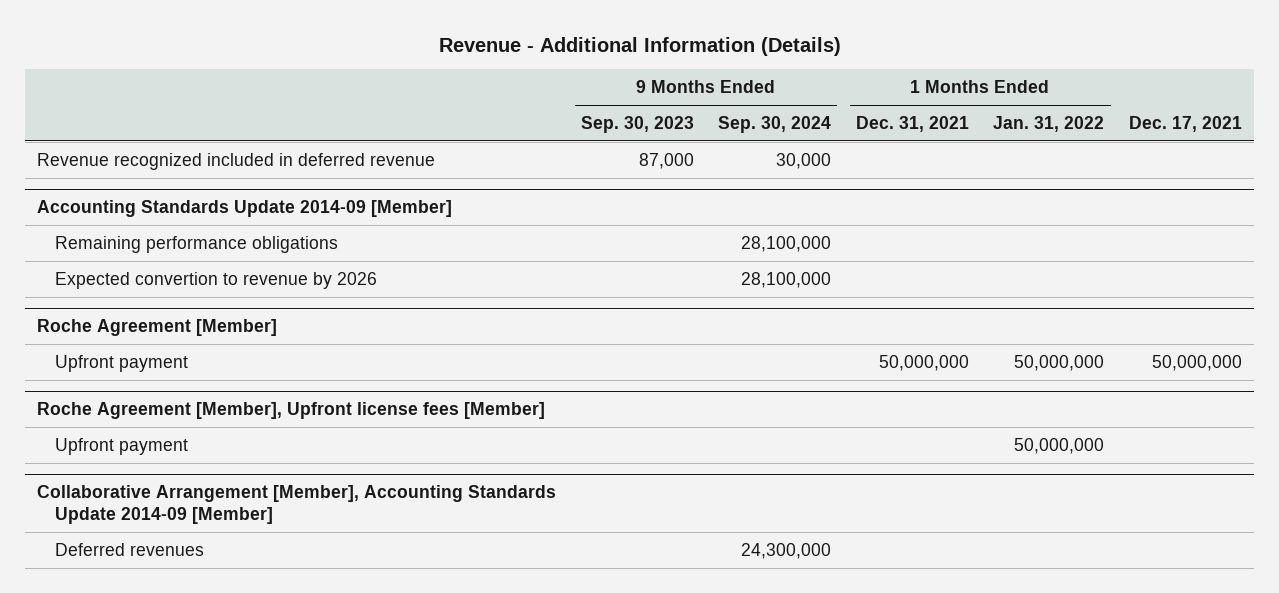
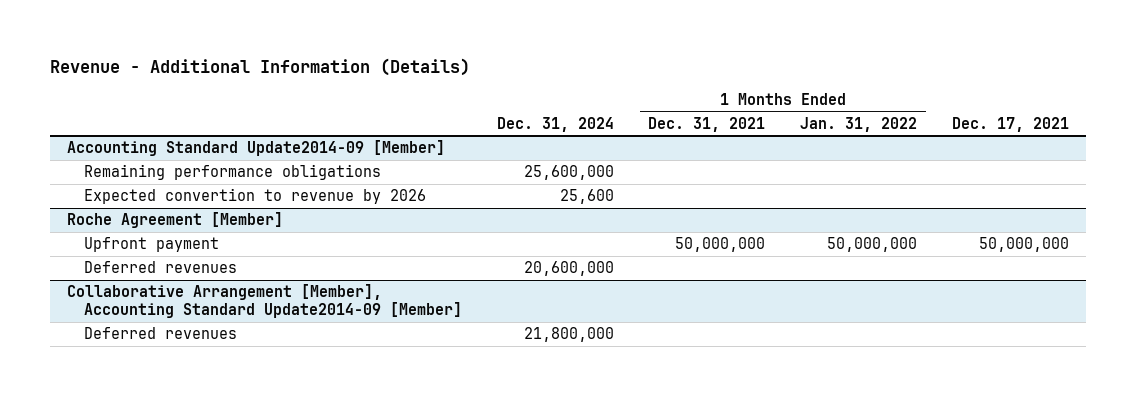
- | 9 Months Ended Sep. 30, 2023 | 9 Months Ended Sep. 30, 2024 | 1 Months Ended Dec. 31, 2021 | 1 Months Ended Jan. 31, 2022 | Dec. 17, 2021
+ | Dec. 31, 2024 | 1 Months Ended Dec. 31, 2021 | 1 Months Ended Jan. 31, 2022 | Dec. 17, 2021
- Revenue recognized included in deferred revenue | 87,000 | 30,000 | | |
- Accounting Standards Update 2014-09 [Member]
- Remaining performance obligations | | 28,100,000 | | |
- Expected convertion to revenue by 2026 | | 28,100,000 | | |
+ Accounting Standard Update2014-09 [Member]
+ Remaining performance obligations | 25,600,000 | | |
+ Expected convertion to revenue by 2026 | 25,600 | | |
- Roche Agreement [Member], Upfront license fees [Member]
- Upfront payment | | | | 50,000,000 |
- Collaborative Arrangement [Member], Accounting Standards Update 2014-09 [Member]
@ Roche Agreement [Member]
+ Deferred revenues | 20,600,000 | | |
+ Collaborative Arrangement [Member], Accounting Standard Update2014-09 [Member]

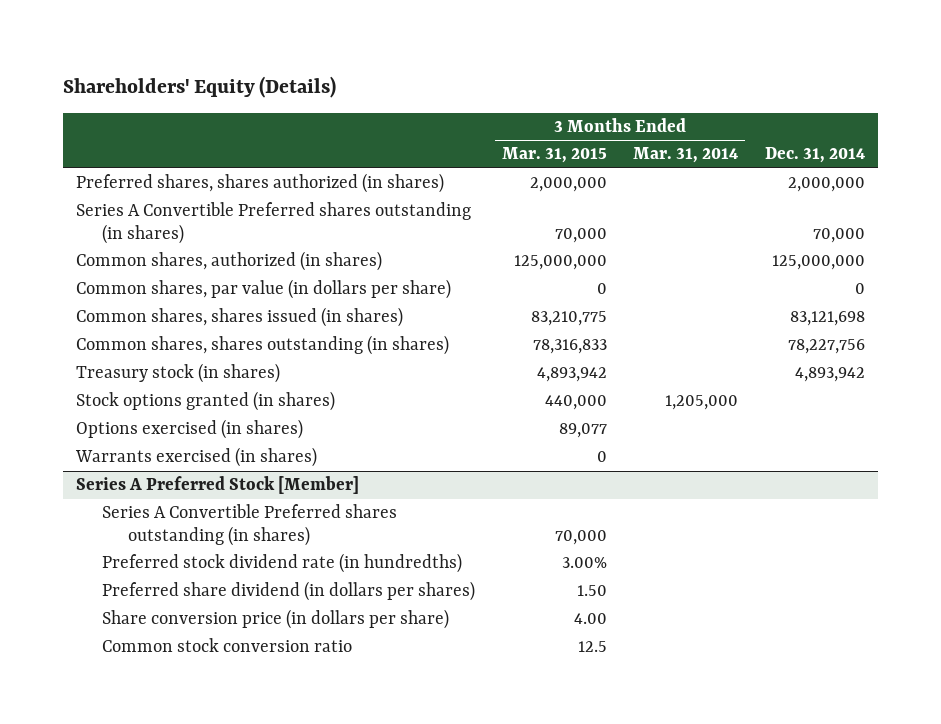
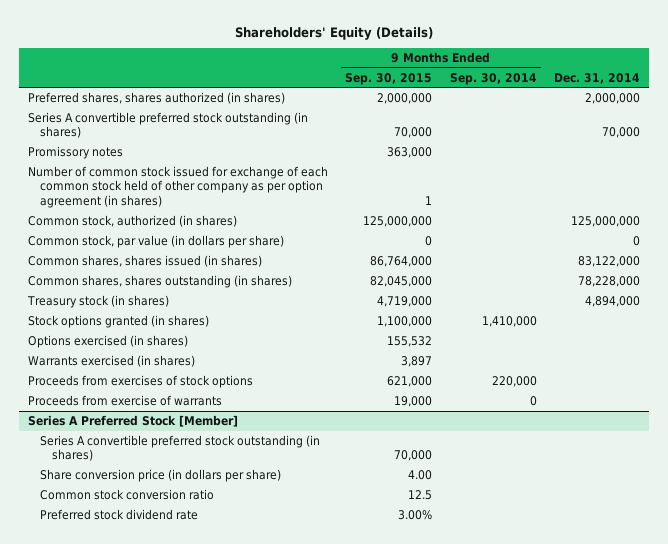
- | 3 Months Ended Mar. 31, 2015 | 3 Months Ended Mar. 31, 2014 | Dec. 31, 2014
+ | 9 Months Ended Sep. 30, 2015 | 9 Months Ended Sep. 30, 2014 | Dec. 31, 2014
- Series A Convertible Preferred shares outstanding (in shares) | 70,000 | | 70,000
- Common shares, authorized (in shares) | 125,000,000 | | 125,000,000
- Common shares, par value (in dollars per share) | 0 | | 0
- Common shares, shares issued (in shares) | 83,210,775 | | 83,121,698
- Common shares, shares outstanding (in shares) | 78,316,833 | | 78,227,756
- Treasury stock (in shares) | 4,893,942 | | 4,893,942
+ Series A convertible preferred stock outstanding (in shares) | 70,000 | | 70,000
+ Promissory notes | 363,000 | |
+ Number of common stock issued for exchange of each common stock held of other company as per option agreement (in shares) | 1 | |
+ Common stock, authorized (in shares) | 125,000,000 | | 125,000,000
+ Common stock, par value (in dollars per share) | 0 | | 0
+ Common shares, shares issued (in shares) | 86,764,000 | | 83,122,000
+ Common shares, shares outstanding (in shares) | 82,045,000 | | 78,228,000
+ Treasury stock (in shares) | 4,719,000 | | 4,894,000
+ Proceeds from exercises of stock options | 621,000 | 220,000 |
+ Proceeds from exercise of warrants | 19,000 | 0 |
@ Series A Preferred Stock [Member]
- Series A Convertible Preferred shares outstanding (in shares) | 70,000 | |
- Preferred stock dividend rate (in hundredths) | 3.00% | |
- Preferred share dividend (in dollars per shares) | 1.50 | |
+ Series A convertible preferred stock outstanding (in shares) | 70,000 | |
+ Preferred stock dividend rate | 3.00% | |

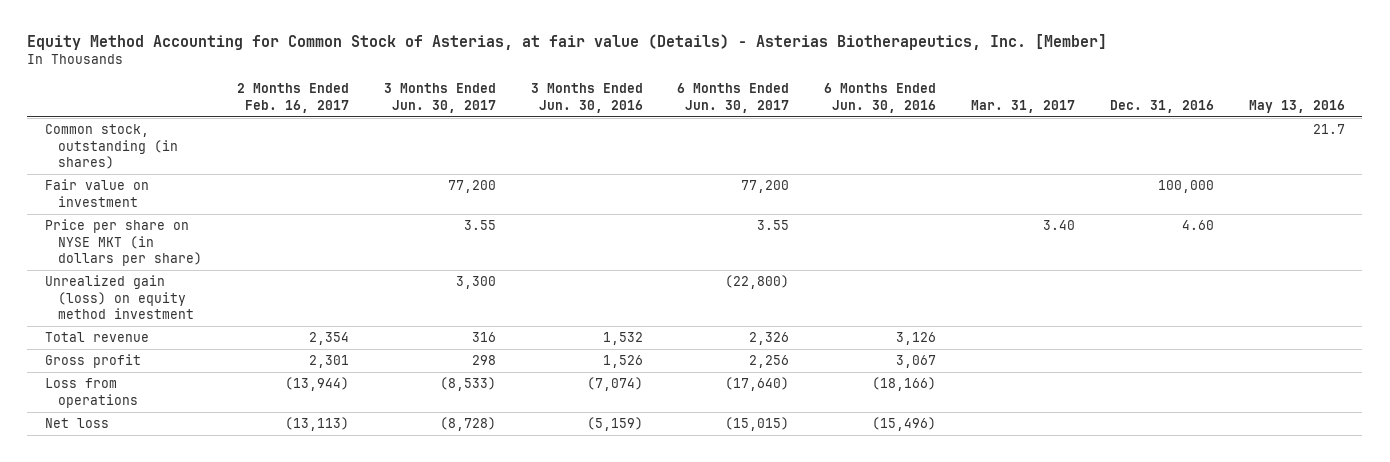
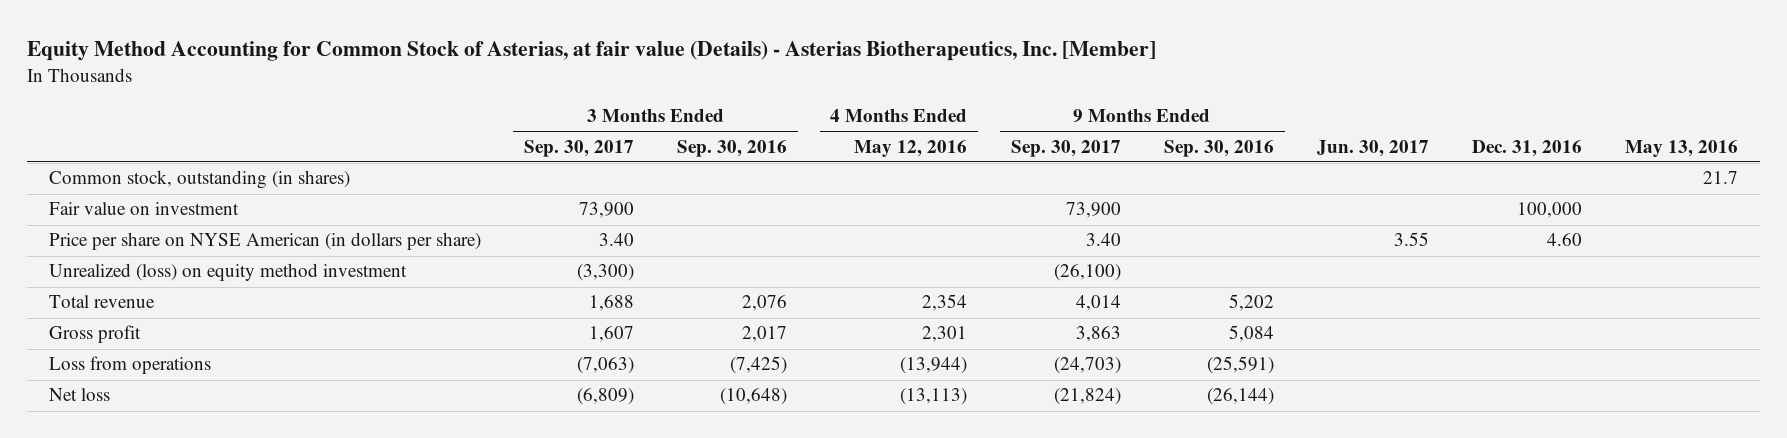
- | 2 Months Ended Feb. 16, 2017 | 3 Months Ended Jun. 30, 2017 | 3 Months Ended Jun. 30, 2016 | 6 Months Ended Jun. 30, 2017 | 6 Months Ended Jun. 30, 2016 | Mar. 31, 2017 | Dec. 31, 2016 | May 13, 2016
+ | 3 Months Ended Sep. 30, 2017 | 3 Months Ended Sep. 30, 2016 | 4 Months Ended May 12, 2016 | 9 Months Ended Sep. 30, 2017 | 9 Months Ended Sep. 30, 2016 | Jun. 30, 2017 | Dec. 31, 2016 | May 13, 2016
- Price per share on NYSE MKT (in dollars per share) | | 3.55 | | 3.55 | | 3.40 | 4.60 |
- Unrealized gain (loss) on equity method investment | | 3,300 | | (22,800) | | | |
+ Price per share on NYSE American (in dollars per share) | 3.40 | | | 3.40 | | 3.55 | 4.60 |
+ Unrealized (loss) on equity method investment | (3,300) | | | (26,100) | | | |

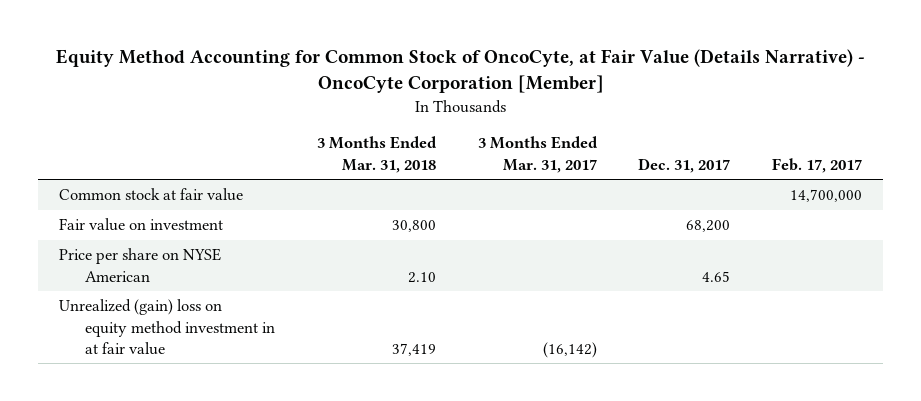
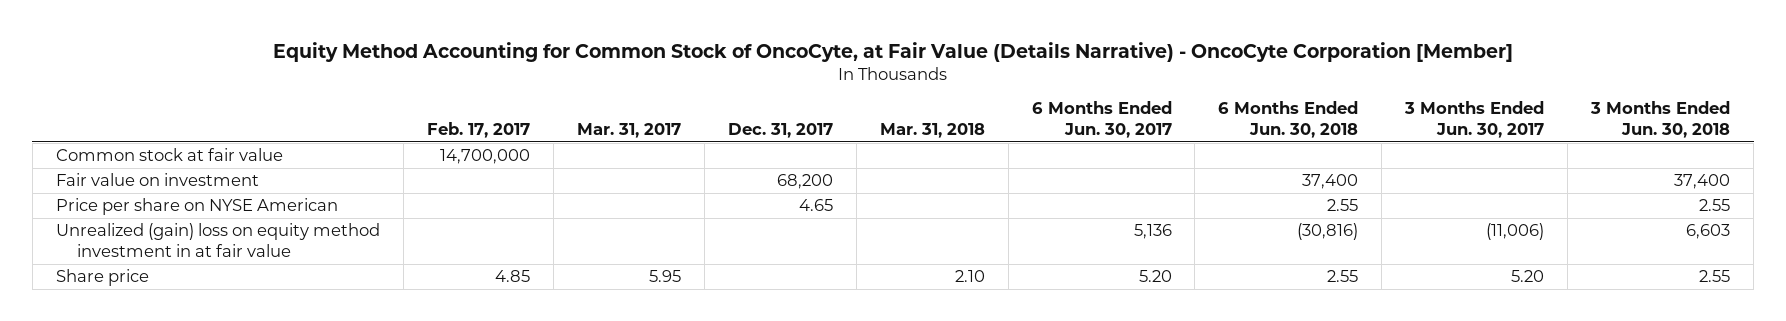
- | 3 Months Ended Mar. 31, 2018 | 3 Months Ended Mar. 31, 2017 | Dec. 31, 2017 | Feb. 17, 2017
+ | Feb. 17, 2017 | Mar. 31, 2017 | Dec. 31, 2017 | Mar. 31, 2018 | 6 Months Ended Jun. 30, 2017 | 6 Months Ended Jun. 30, 2018 | 3 Months Ended Jun. 30, 2017 | 3 Months Ended Jun. 30, 2018
+ Share price | 4.85 | 5.95 | | 2.10 | 5.20 | 2.55 | 5.20 | 2.55

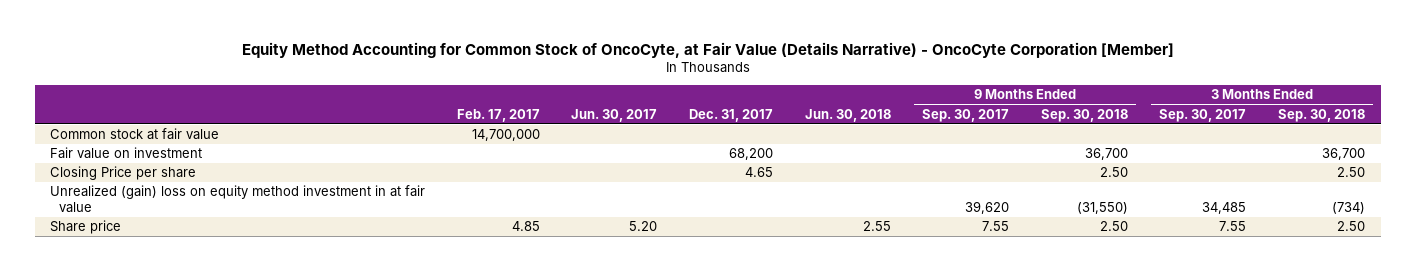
- | Feb. 17, 2017 | Mar. 31, 2017 | Dec. 31, 2017 | Mar. 31, 2018 | 6 Months Ended Jun. 30, 2017 | 6 Months Ended Jun. 30, 2018 | 3 Months Ended Jun. 30, 2017 | 3 Months Ended Jun. 30, 2018
+ | Feb. 17, 2017 | Jun. 30, 2017 | Dec. 31, 2017 | Jun. 30, 2018 | 9 Months Ended Sep. 30, 2017 | 9 Months Ended Sep. 30, 2018 | 3 Months Ended Sep. 30, 2017 | 3 Months Ended Sep. 30, 2018
- Price per share on NYSE American | | | 4.65 | | | 2.55 | | 2.55
+ Closing Price per share | | | 4.65 | | | 2.50 | | 2.50

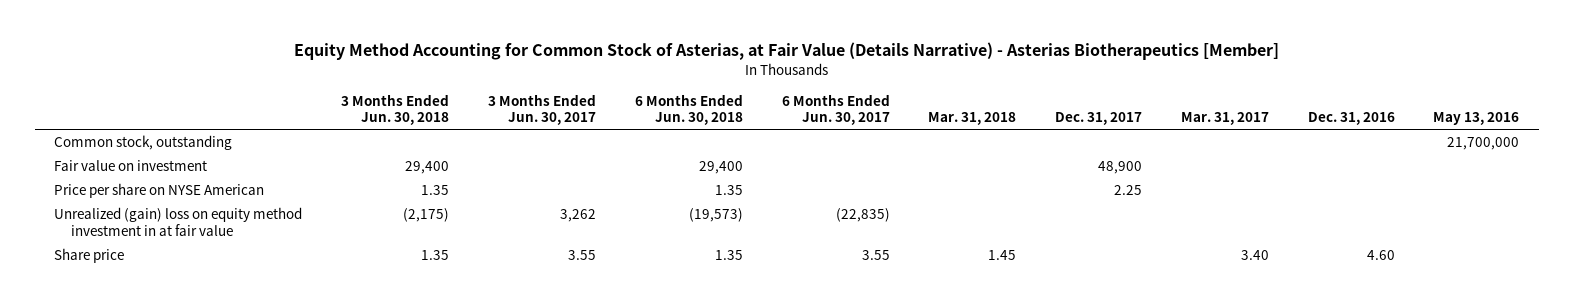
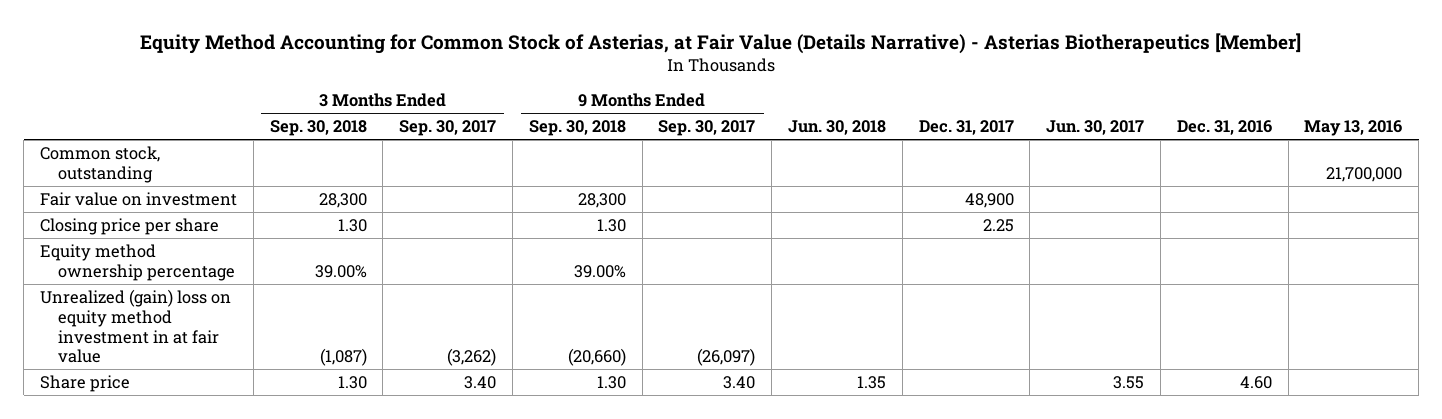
- | 3 Months Ended Jun. 30, 2018 | 3 Months Ended Jun. 30, 2017 | 6 Months Ended Jun. 30, 2018 | 6 Months Ended Jun. 30, 2017 | Mar. 31, 2018 | Dec. 31, 2017 | Mar. 31, 2017 | Dec. 31, 2016 | May 13, 2016
+ | 3 Months Ended Sep. 30, 2018 | 3 Months Ended Sep. 30, 2017 | 9 Months Ended Sep. 30, 2018 | 9 Months Ended Sep. 30, 2017 | Jun. 30, 2018 | Dec. 31, 2017 | Jun. 30, 2017 | Dec. 31, 2016 | May 13, 2016
- Price per share on NYSE American | 1.35 | | 1.35 | | | 2.25 | | |
+ Closing price per share | 1.30 | | 1.30 | | | 2.25 | | |
+ Equity method ownership percentage | 39.00% | | 39.00% | | | | | |

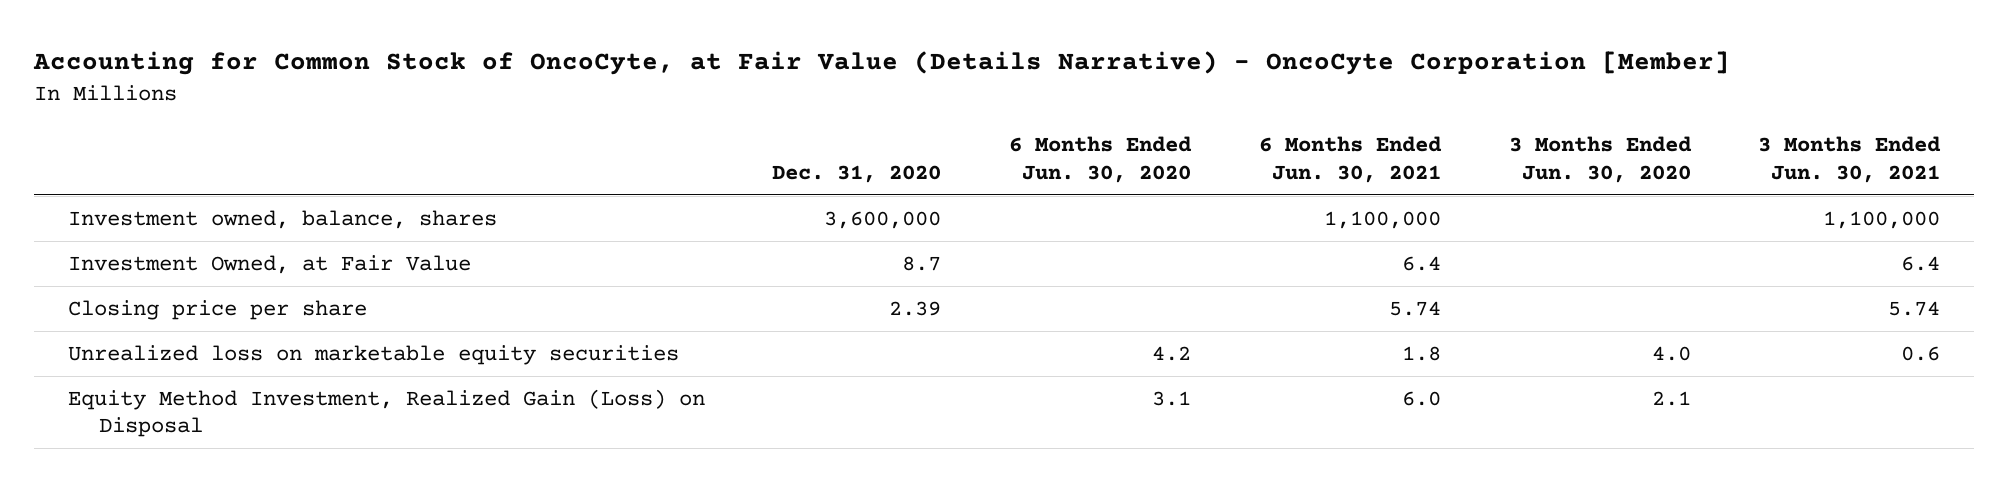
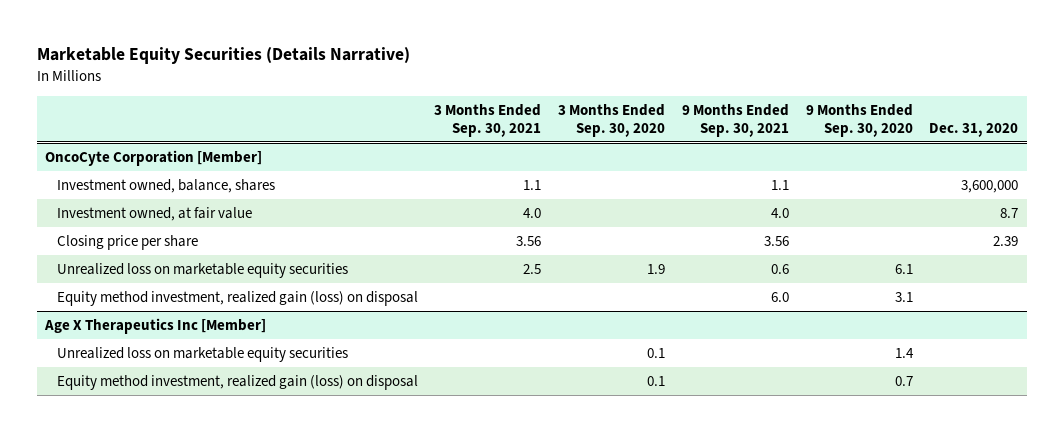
- Accounting for Common Stock of OncoCyte, at Fair Value (Details Narrative) - OncoCyte Corporation [Member]
+ Marketable Equity Securities (Details Narrative)
- | Dec. 31, 2020 | 6 Months Ended Jun. 30, 2020 | 6 Months Ended Jun. 30, 2021 | 3 Months Ended Jun. 30, 2020 | 3 Months Ended Jun. 30, 2021
+ | 3 Months Ended Sep. 30, 2021 | 3 Months Ended Sep. 30, 2020 | 9 Months Ended Sep. 30, 2021 | 9 Months Ended Sep. 30, 2020 | Dec. 31, 2020
+ OncoCyte Corporation [Member]
- Investment Owned, at Fair Value | 8.7 | | 6.4 | | 6.4
+ Investment owned, at fair value | 4.0 | | 4.0 | | 8.7
- Equity Method Investment, Realized Gain (Loss) on Disposal | | 3.1 | 6.0 | 2.1 |
+ Equity method investment, realized gain (loss) on disposal | | | 6.0 | 3.1 |
+ Age X Therapeutics Inc [Member]
+ Unrealized loss on marketable equity securities | | 0.1 | | 1.4 |
+ Equity method investment, realized gain (loss) on disposal | | 0.1 | | 0.7 |

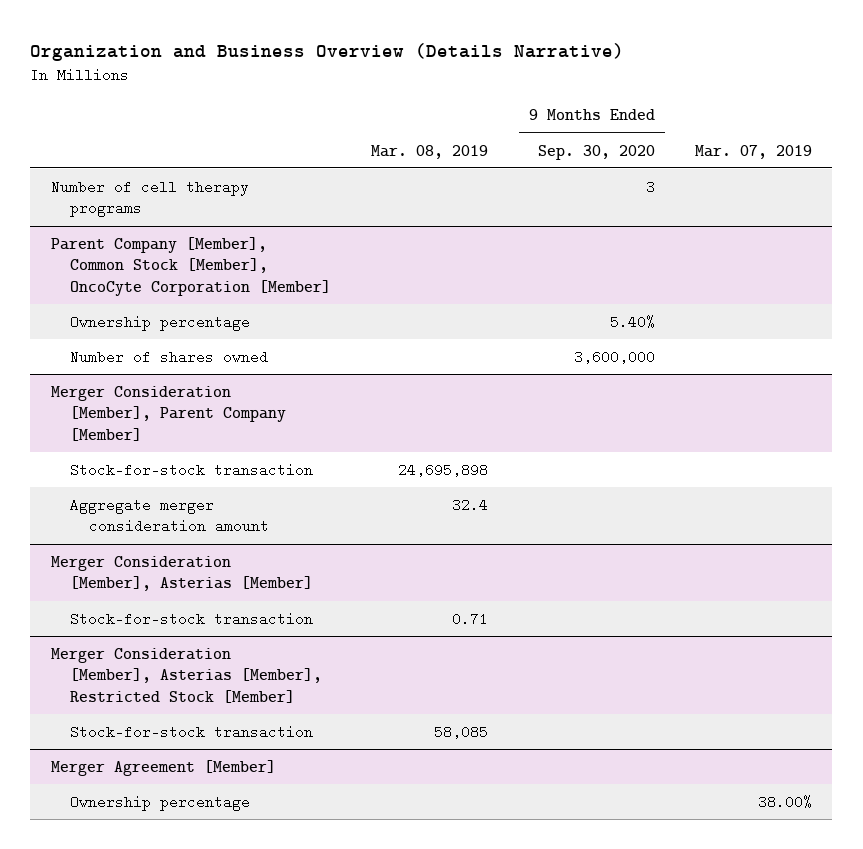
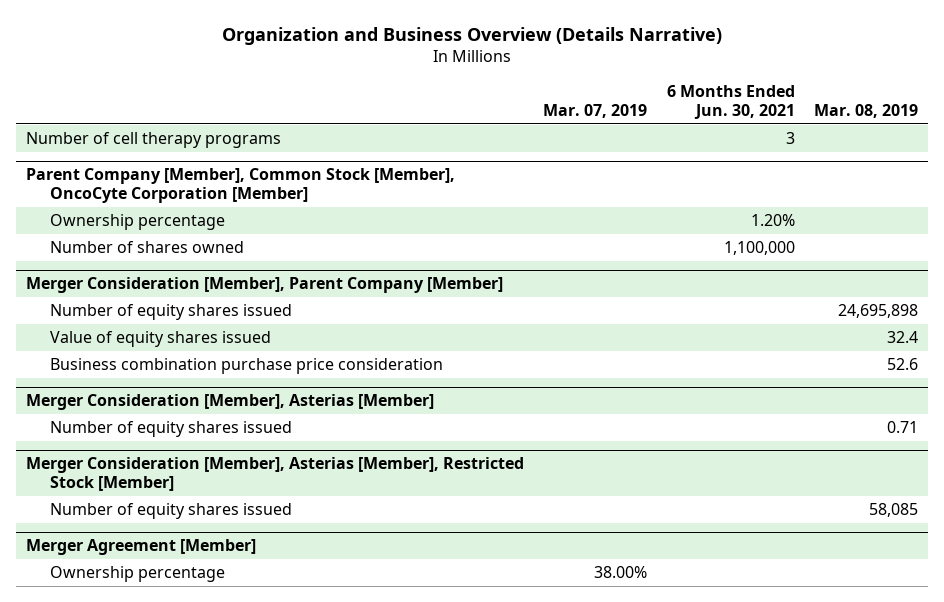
- | Mar. 08, 2019 | 9 Months Ended Sep. 30, 2020 | Mar. 07, 2019
+ | Mar. 07, 2019 | 6 Months Ended Jun. 30, 2021 | Mar. 08, 2019
@ Merger Consideration [Member], Parent Company [Member]
- Stock-for-stock transaction | 24,695,898 | |
- Aggregate merger consideration amount | 32.4 | |
+ Number of equity shares issued | | | 24,695,898
+ Value of equity shares issued | | | 32.4
+ Business combination purchase price consideration | | | 52.6
@ Merger Consideration [Member], Asterias [Member]
- Stock-for-stock transaction | 0.71 | |
+ Number of equity shares issued | | | 0.71
@ Merger Consideration [Member], Asterias [Member], Restricted Stock [Member]
- Stock-for-stock transaction | 58,085 | |
+ Number of equity shares issued | | | 58,085

